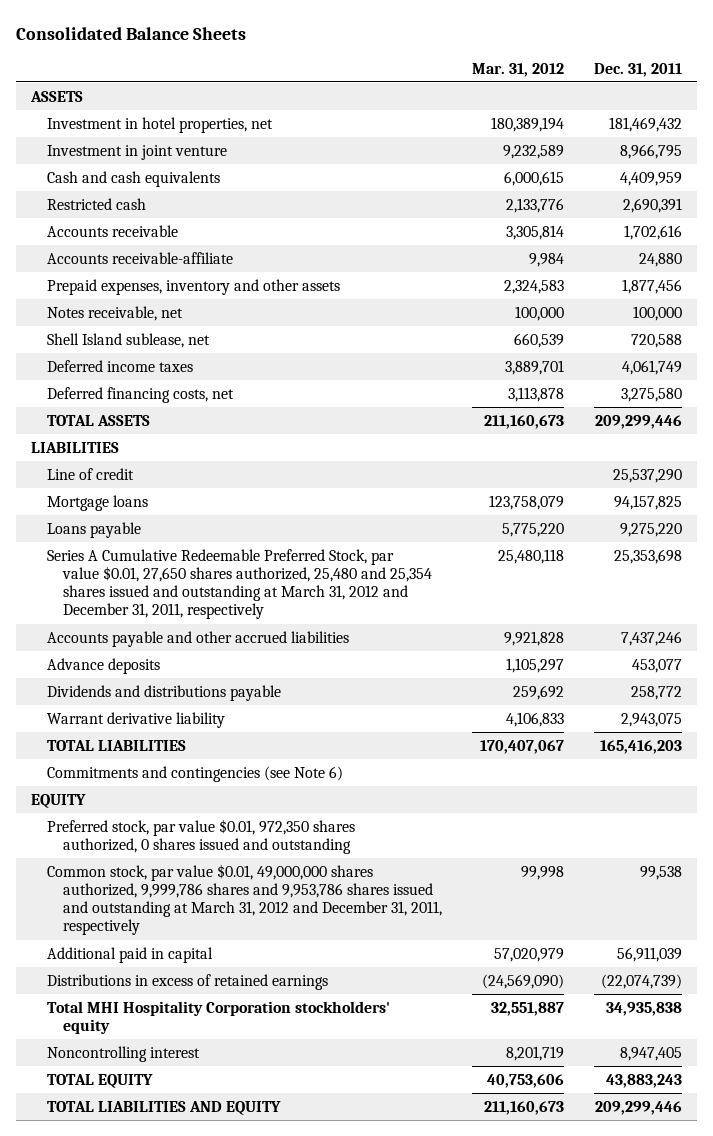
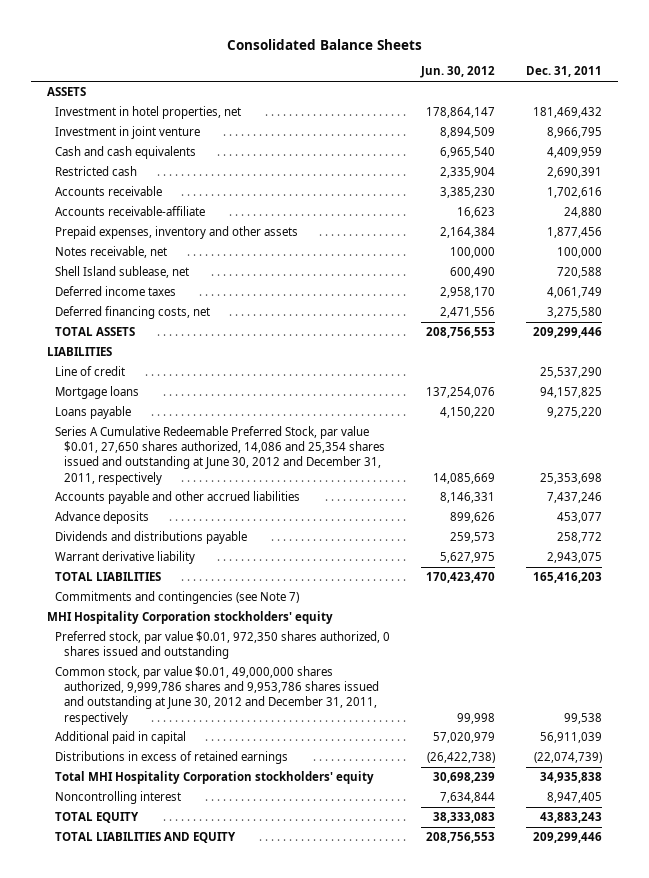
- | Mar. 31, 2012 | Dec. 31, 2011
+ | Jun. 30, 2012 | Dec. 31, 2011
- Series A Cumulative Redeemable Preferred Stock, par value $0.01, 27,650 shares authorized, 25,480 and 25,354 shares issued and outstanding at March 31, 2012 and December 31, 2011, respectively | 25,480,118 | 25,353,698
+ Series A Cumulative Redeemable Preferred Stock, par value $0.01, 27,650 shares authorized, 14,086 and 25,354 shares issued and outstanding at June 30, 2012 and December 31, 2011, respectively | 14,085,669 | 25,353,698
- Commitments and contingencies (see Note 6)
- EQUITY
+ Commitments and contingencies (see Note 7)
+ MHI Hospitality Corporation stockholders' equity
- Common stock, par value $0.01, 49,000,000 shares authorized, 9,999,786 shares and 9,953,786 shares issued and outstanding at March 31, 2012 and December 31, 2011, respectively | 99,998 | 99,538
+ Common stock, par value $0.01, 49,000,000 shares authorized, 9,999,786 shares and 9,953,786 shares issued and outstanding at June 30, 2012 and December 31, 2011, respectively | 99,998 | 99,538

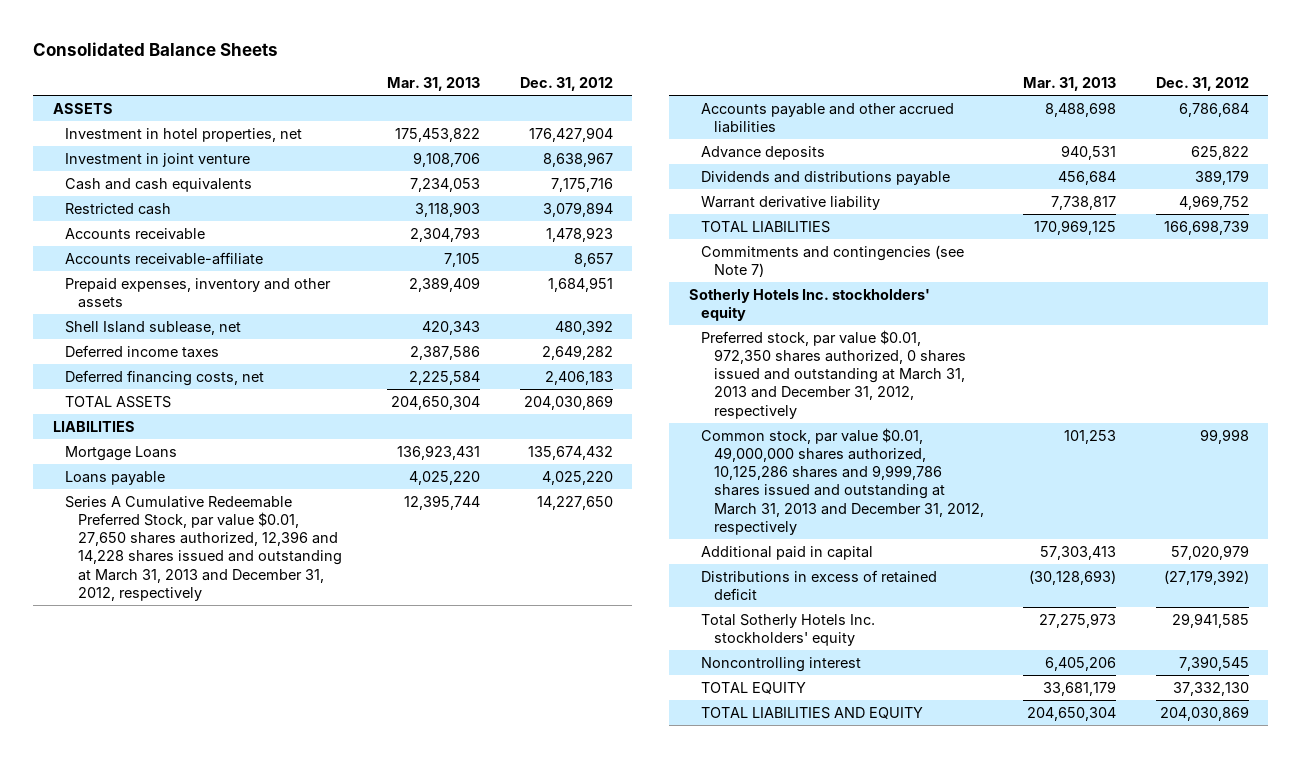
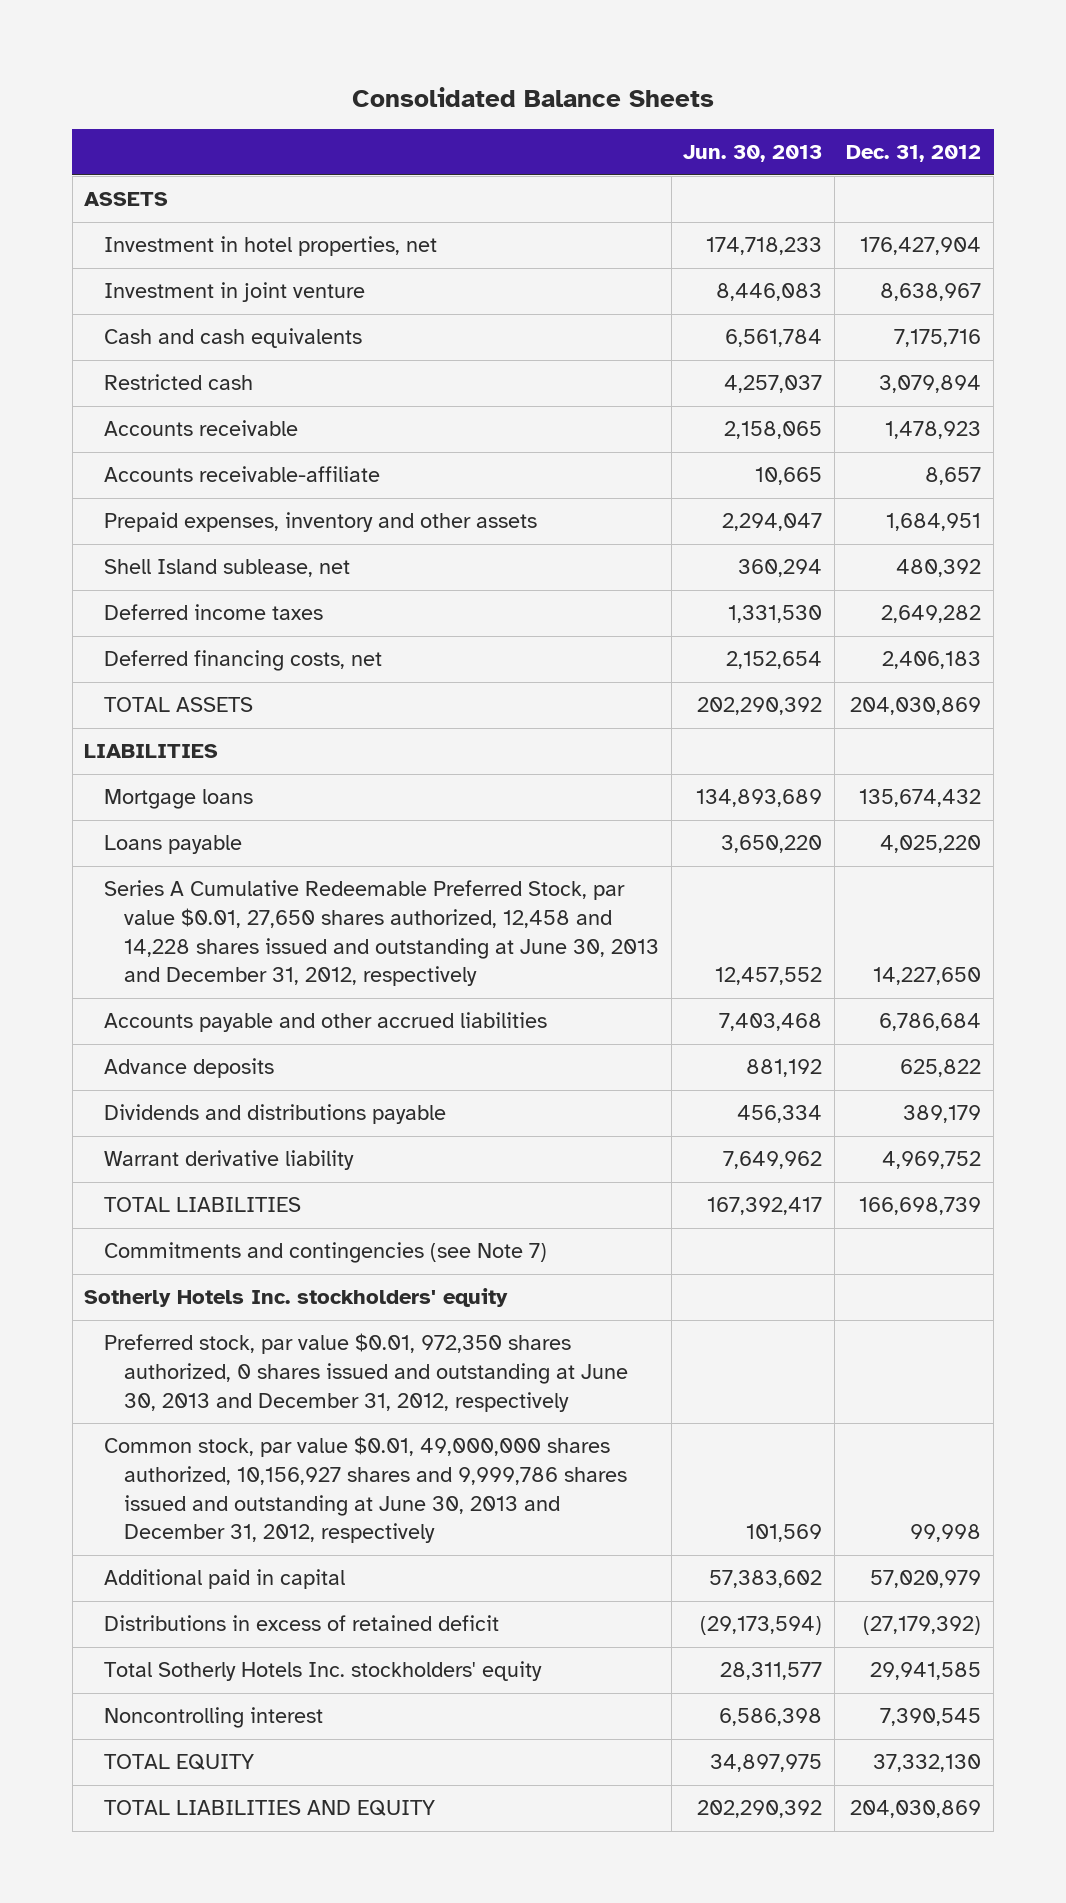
- | Mar. 31, 2013 | Dec. 31, 2012
+ | Jun. 30, 2013 | Dec. 31, 2012
- Mortgage Loans | 136,923,431 | 135,674,432
+ Mortgage loans | 134,893,689 | 135,674,432
- Series A Cumulative Redeemable Preferred Stock, par value $0.01, 27,650 shares authorized, 12,396 and 14,228 shares issued and outstanding at March 31, 2013 and December 31, 2012, respectively | 12,395,744 | 14,227,650
+ Series A Cumulative Redeemable Preferred Stock, par value $0.01, 27,650 shares authorized, 12,458 and 14,228 shares issued and outstanding at June 30, 2013 and December 31, 2012, respectively | 12,457,552 | 14,227,650
- Preferred stock, par value $0.01, 972,350 shares authorized, 0 shares issued and outstanding at March 31, 2013 and December 31, 2012, respectively
- Common stock, par value $0.01, 49,000,000 shares authorized, 10,125,286 shares and 9,999,786 shares issued and outstanding at March 31, 2013 and December 31, 2012, respectively | 101,253 | 99,998
+ Preferred stock, par value $0.01, 972,350 shares authorized, 0 shares issued and outstanding at June 30, 2013 and December 31, 2012, respectively
+ Common stock, par value $0.01, 49,000,000 shares authorized, 10,156,927 shares and 9,999,786 shares issued and outstanding at June 30, 2013 and December 31, 2012, respectively | 101,569 | 99,998

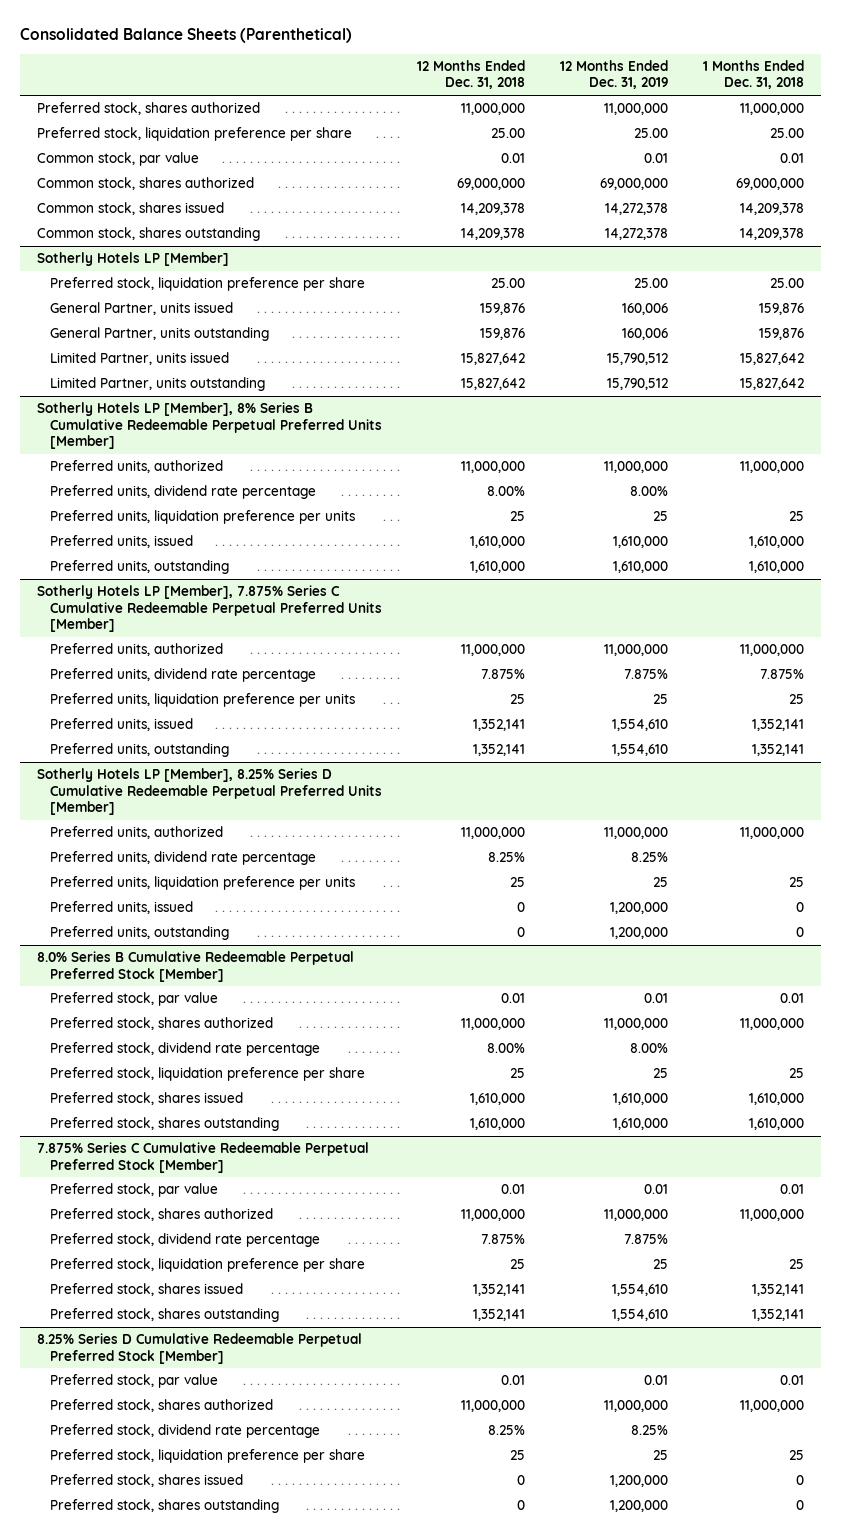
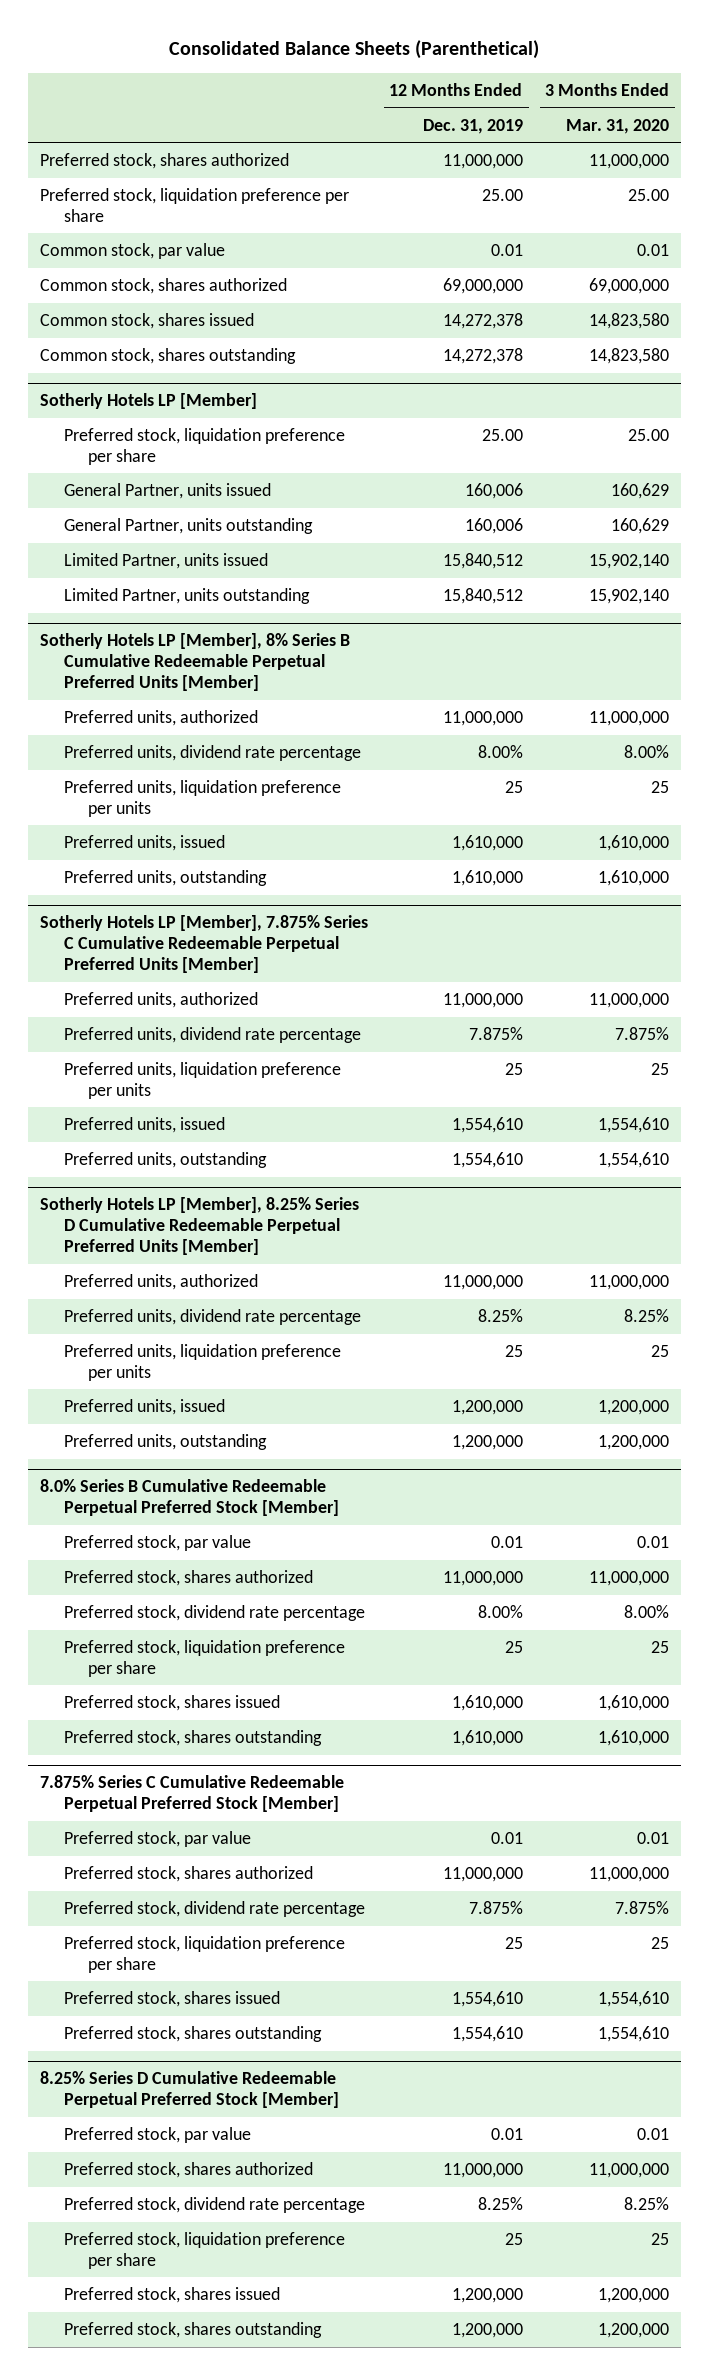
- | 12 Months Ended Dec. 31, 2018 | 12 Months Ended Dec. 31, 2019 | 1 Months Ended Dec. 31, 2018
+ | 12 Months Ended Dec. 31, 2019 | 3 Months Ended Mar. 31, 2020
@ Sotherly Hotels LP [Member]
- Limited Partner, units issued | 15,827,642 | 15,790,512 | 15,827,642
- Limited Partner, units outstanding | 15,827,642 | 15,790,512 | 15,827,642
+ Limited Partner, units issued | 15,840,512 | 15,902,140
+ Limited Partner, units outstanding | 15,840,512 | 15,902,140

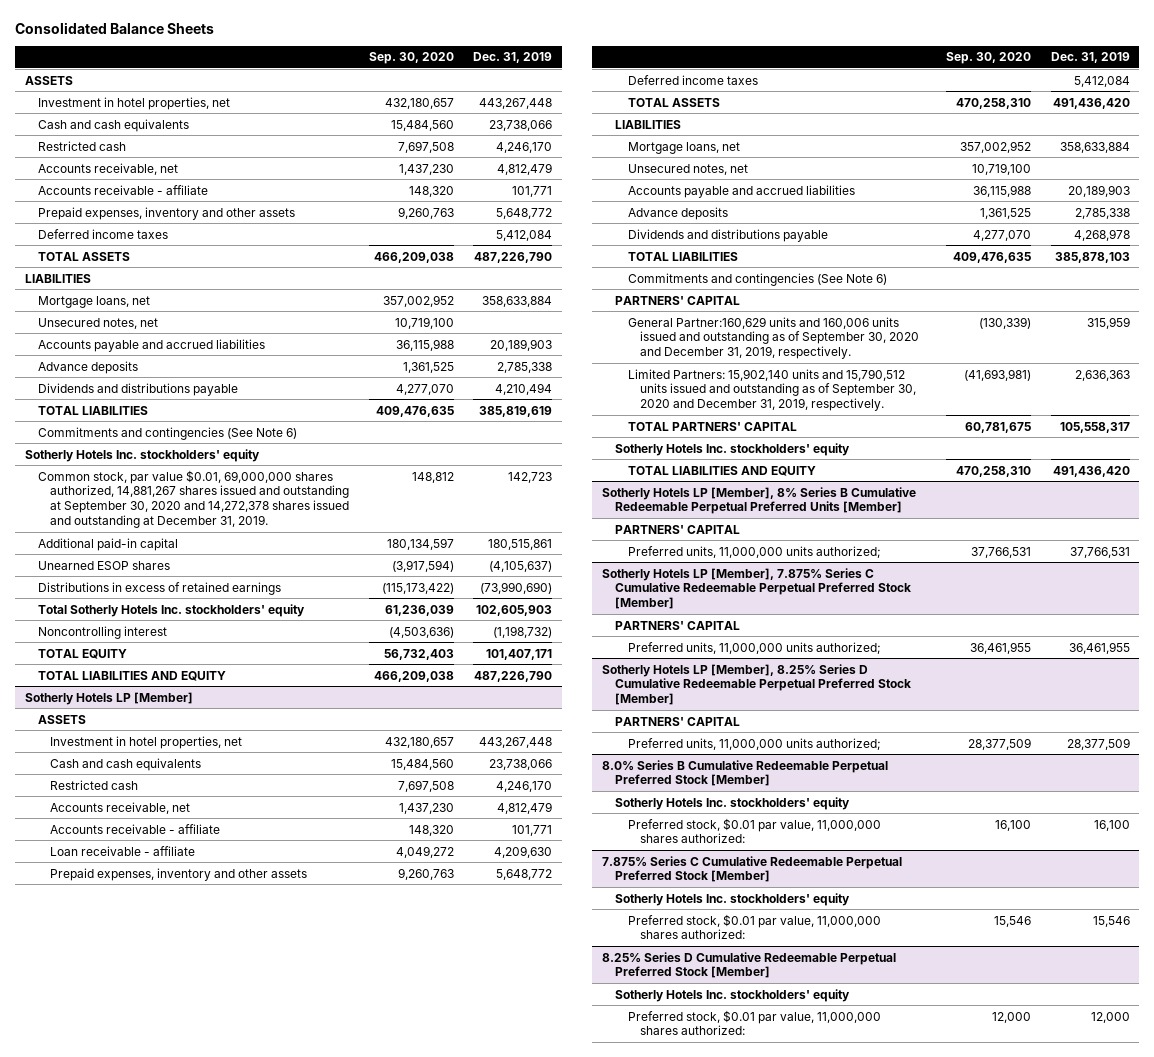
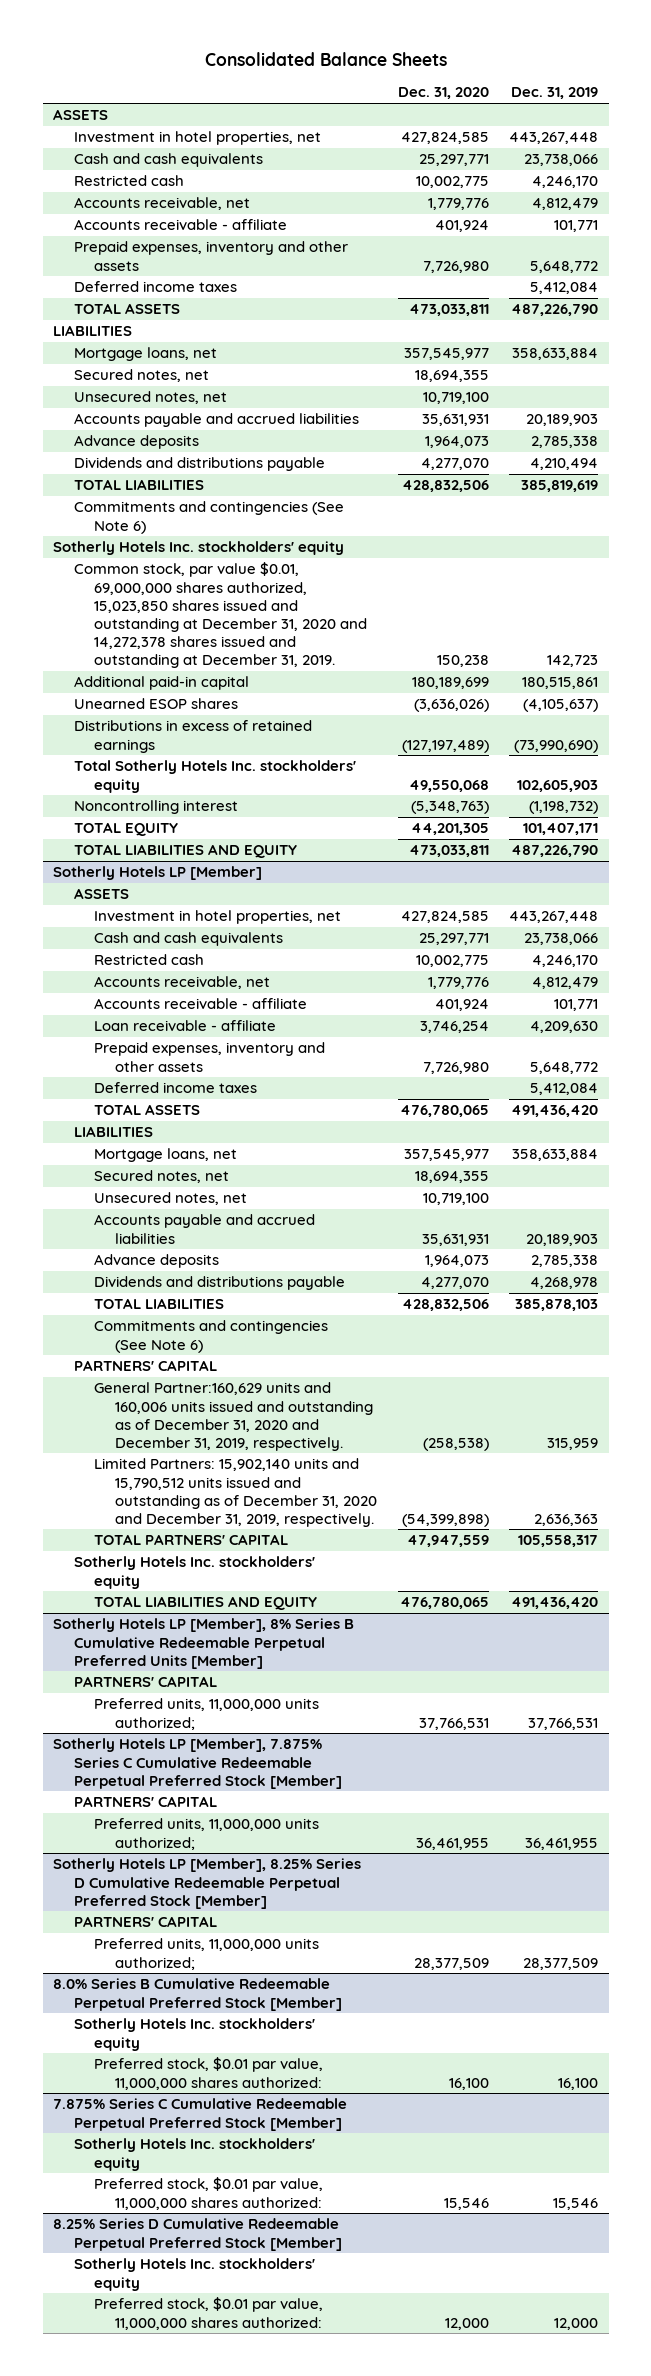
- | Sep. 30, 2020 | Dec. 31, 2019
+ | Dec. 31, 2020 | Dec. 31, 2019
+ Secured notes, net | 18,694,355 |
- Common stock, par value $0.01, 69,000,000 shares authorized, 14,881,267 shares issued and outstanding at September 30, 2020 and 14,272,378 shares issued and outstanding at December 31, 2019. | 148,812 | 142,723
+ Common stock, par value $0.01, 69,000,000 shares authorized, 15,023,850 shares issued and outstanding at December 31, 2020 and 14,272,378 shares issued and outstanding at December 31, 2019. | 150,238 | 142,723
@ Sotherly Hotels LP [Member]
+ Secured notes, net | 18,694,355 |
- General Partner:160,629 units and 160,006 units issued and outstanding as of September 30, 2020 and December 31, 2019, respectively. | (130,339) | 315,959
- Limited Partners: 15,902,140 units and 15,790,512 units issued and outstanding as of September 30, 2020 and December 31, 2019, respectively. | (41,693,981) | 2,636,363
+ General Partner:160,629 units and 160,006 units issued and outstanding as of December 31, 2020 and December 31, 2019, respectively. | (258,538) | 315,959
+ Limited Partners: 15,902,140 units and 15,790,512 units issued and outstanding as of December 31, 2020 and December 31, 2019, respectively. | (54,399,898) | 2,636,363

